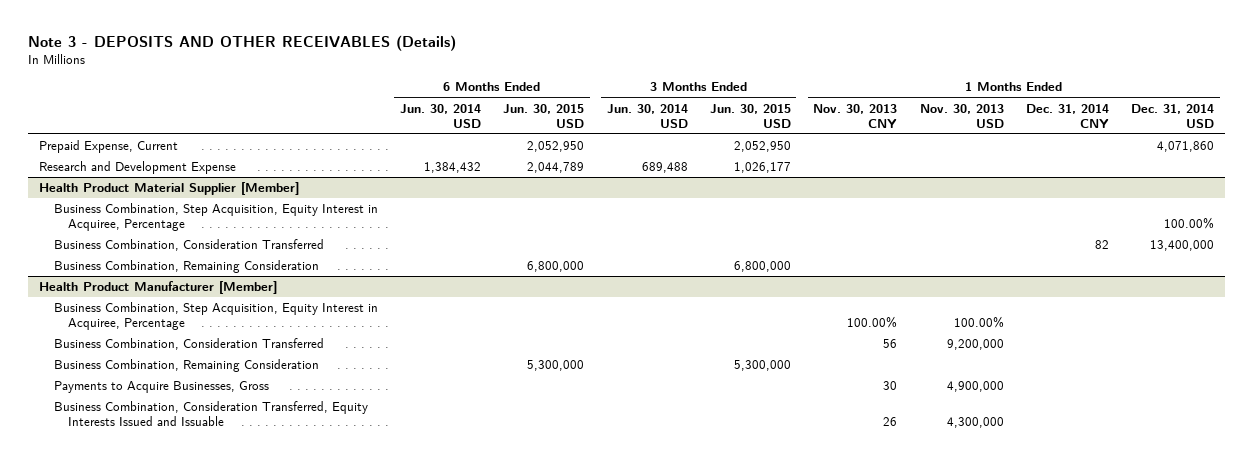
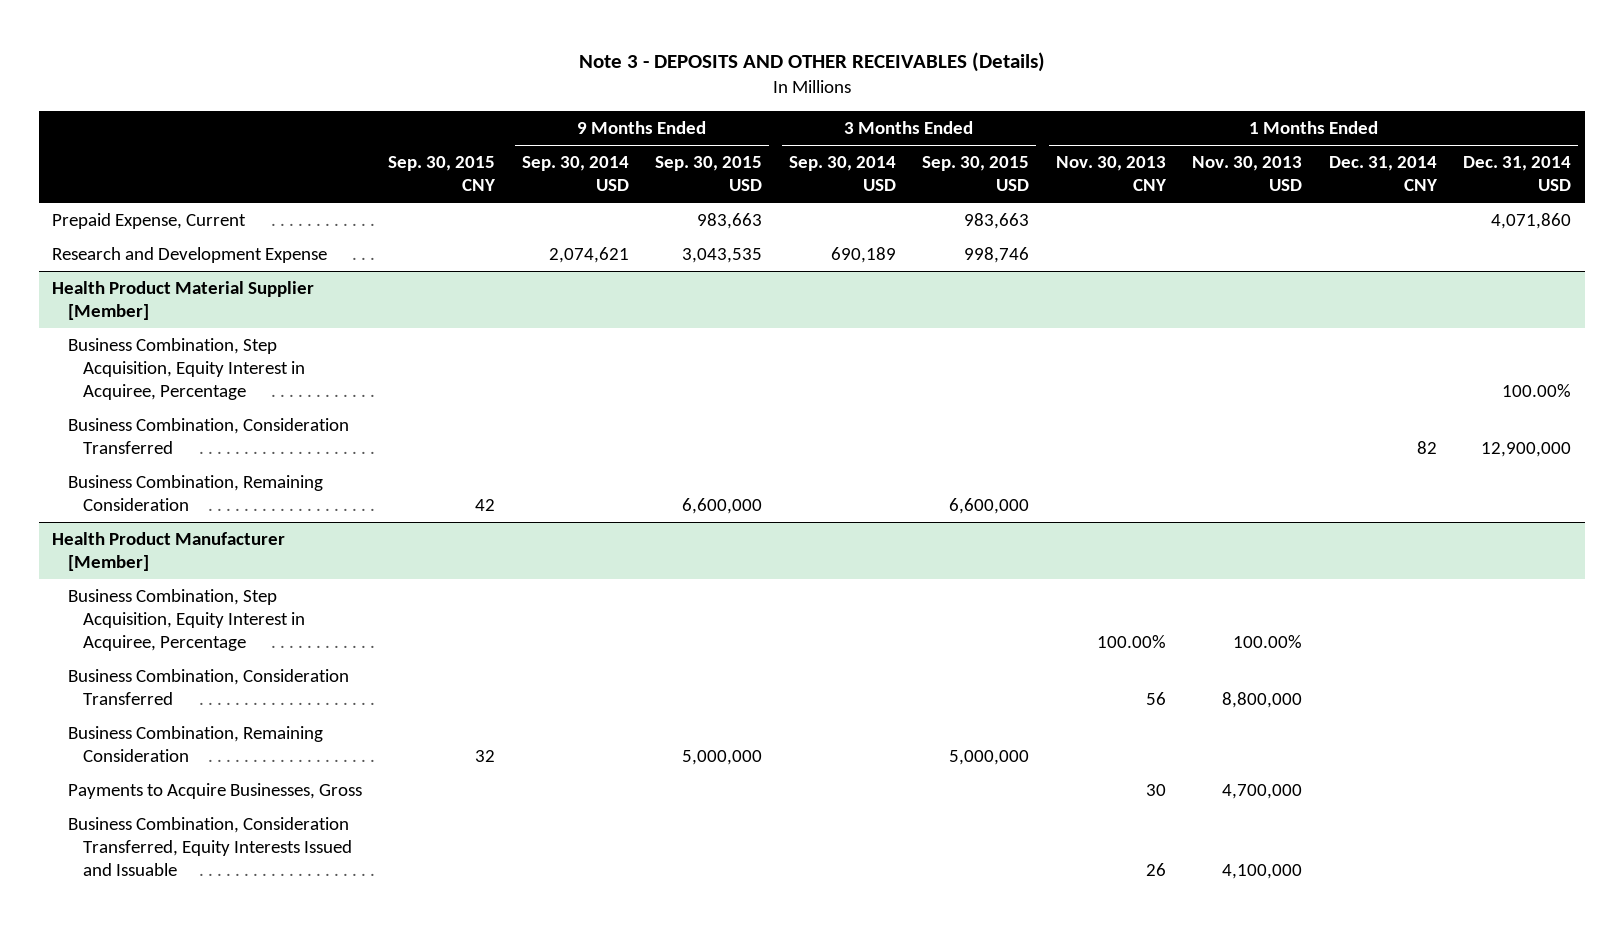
- | 6 Months Ended Jun. 30, 2014 USD | 6 Months Ended Jun. 30, 2015 USD | 3 Months Ended Jun. 30, 2014 USD | 3 Months Ended Jun. 30, 2015 USD | 1 Months Ended Nov. 30, 2013 CNY | 1 Months Ended Nov. 30, 2013 USD | 1 Months Ended Dec. 31, 2014 CNY | 1 Months Ended Dec. 31, 2014 USD
+ | Sep. 30, 2015 CNY | 9 Months Ended Sep. 30, 2014 USD | 9 Months Ended Sep. 30, 2015 USD | 3 Months Ended Sep. 30, 2014 USD | 3 Months Ended Sep. 30, 2015 USD | 1 Months Ended Nov. 30, 2013 CNY | 1 Months Ended Nov. 30, 2013 USD | 1 Months Ended Dec. 31, 2014 CNY | 1 Months Ended Dec. 31, 2014 USD
@ Health Product Material Supplier [Member]
- Business Combination, Consideration Transferred | | | | | | | 82 | 13,400,000
+ Business Combination, Consideration Transferred | | | | | | | | 82 | 12,900,000
@ Health Product Manufacturer [Member]
- Business Combination, Consideration Transferred | | | | | 56 | 9,200,000 | |
+ Business Combination, Consideration Transferred | | | | | | 56 | 8,800,000 | |
- Payments to Acquire Businesses, Gross | | | | | 30 | 4,900,000 | |
- Business Combination, Consideration Transferred, Equity Interests Issued and Issuable | | | | | 26 | 4,300,000 | |
+ Payments to Acquire Businesses, Gross | | | | | | 30 | 4,700,000 | |
+ Business Combination, Consideration Transferred, Equity Interests Issued and Issuable | | | | | | 26 | 4,100,000 | |

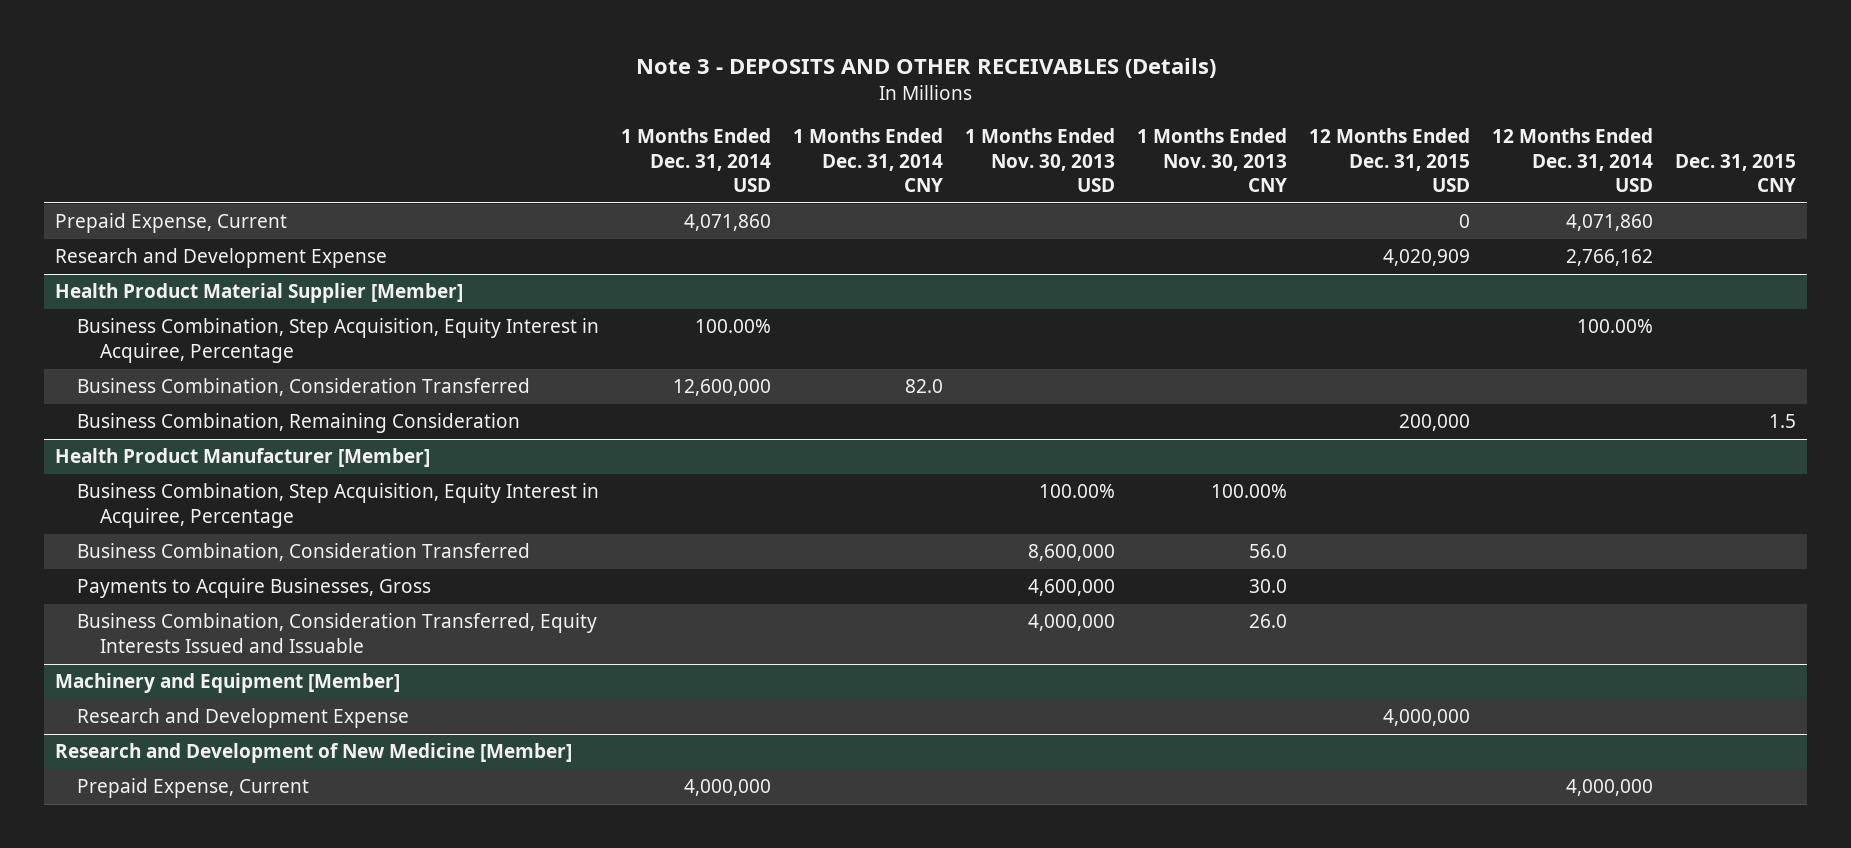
- | Sep. 30, 2015 CNY | 9 Months Ended Sep. 30, 2014 USD | 9 Months Ended Sep. 30, 2015 USD | 3 Months Ended Sep. 30, 2014 USD | 3 Months Ended Sep. 30, 2015 USD | 1 Months Ended Nov. 30, 2013 CNY | 1 Months Ended Nov. 30, 2013 USD | 1 Months Ended Dec. 31, 2014 CNY | 1 Months Ended Dec. 31, 2014 USD
+ | 1 Months Ended Dec. 31, 2014 USD | 1 Months Ended Dec. 31, 2014 CNY | 1 Months Ended Nov. 30, 2013 USD | 1 Months Ended Nov. 30, 2013 CNY | 12 Months Ended Dec. 31, 2015 USD | 12 Months Ended Dec. 31, 2014 USD | Dec. 31, 2015 CNY
@ Health Product Material Supplier [Member]
- Business Combination, Consideration Transferred | | | | | | | | 82 | 12,900,000
+ Business Combination, Consideration Transferred | 12,600,000 | 82.0 | | | | |
@ Health Product Manufacturer [Member]
- Business Combination, Consideration Transferred | | | | | | 56 | 8,800,000 | |
- Business Combination, Remaining Consideration | 32 | | 5,000,000 | | 5,000,000 | | | |
- Payments to Acquire Businesses, Gross | | | | | | 30 | 4,700,000 | |
- Business Combination, Consideration Transferred, Equity Interests Issued and Issuable | | | | | | 26 | 4,100,000 | |
+ Business Combination, Consideration Transferred | | | 8,600,000 | 56.0 | | |
+ Payments to Acquire Businesses, Gross | | | 4,600,000 | 30.0 | | |
+ Business Combination, Consideration Transferred, Equity Interests Issued and Issuable | | | 4,000,000 | 26.0 | | |
+ Machinery and Equipment [Member]
+ Research and Development Expense | | | | | 4,000,000 | |
+ Research and Development of New Medicine [Member]
+ Prepaid Expense, Current | 4,000,000 | | | | | 4,000,000 |

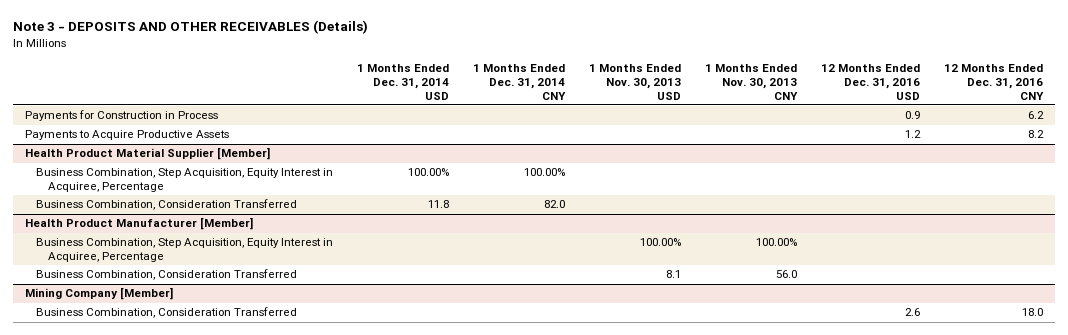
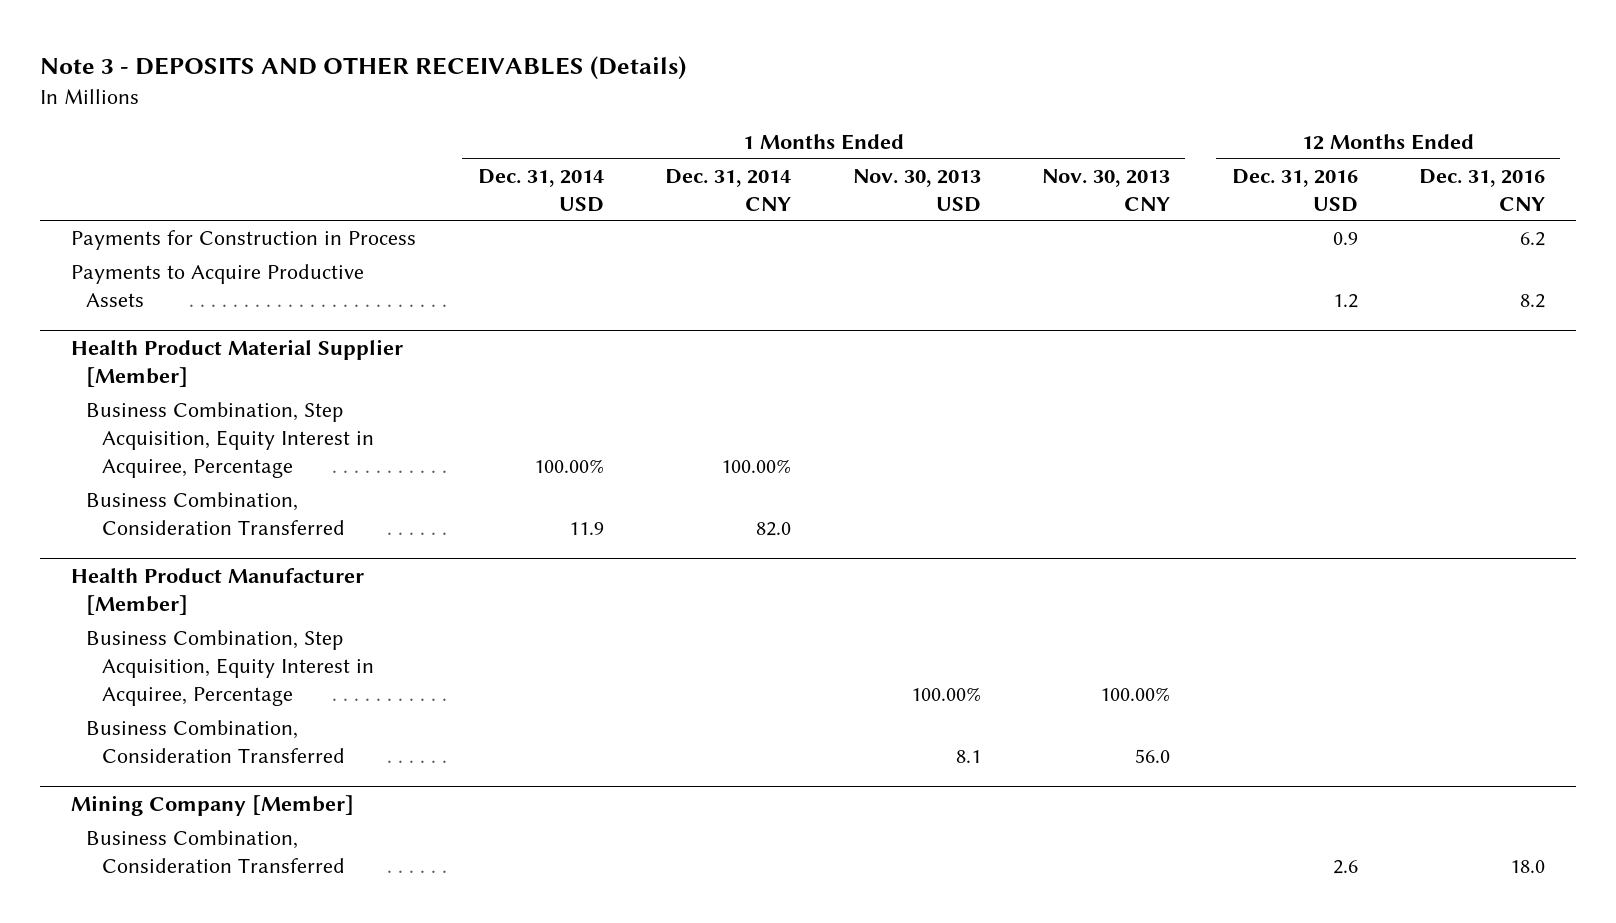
@ Health Product Material Supplier [Member]
- Business Combination, Consideration Transferred | 11.8 | 82.0 | | | |
+ Business Combination, Consideration Transferred | 11.9 | 82.0 | | | |

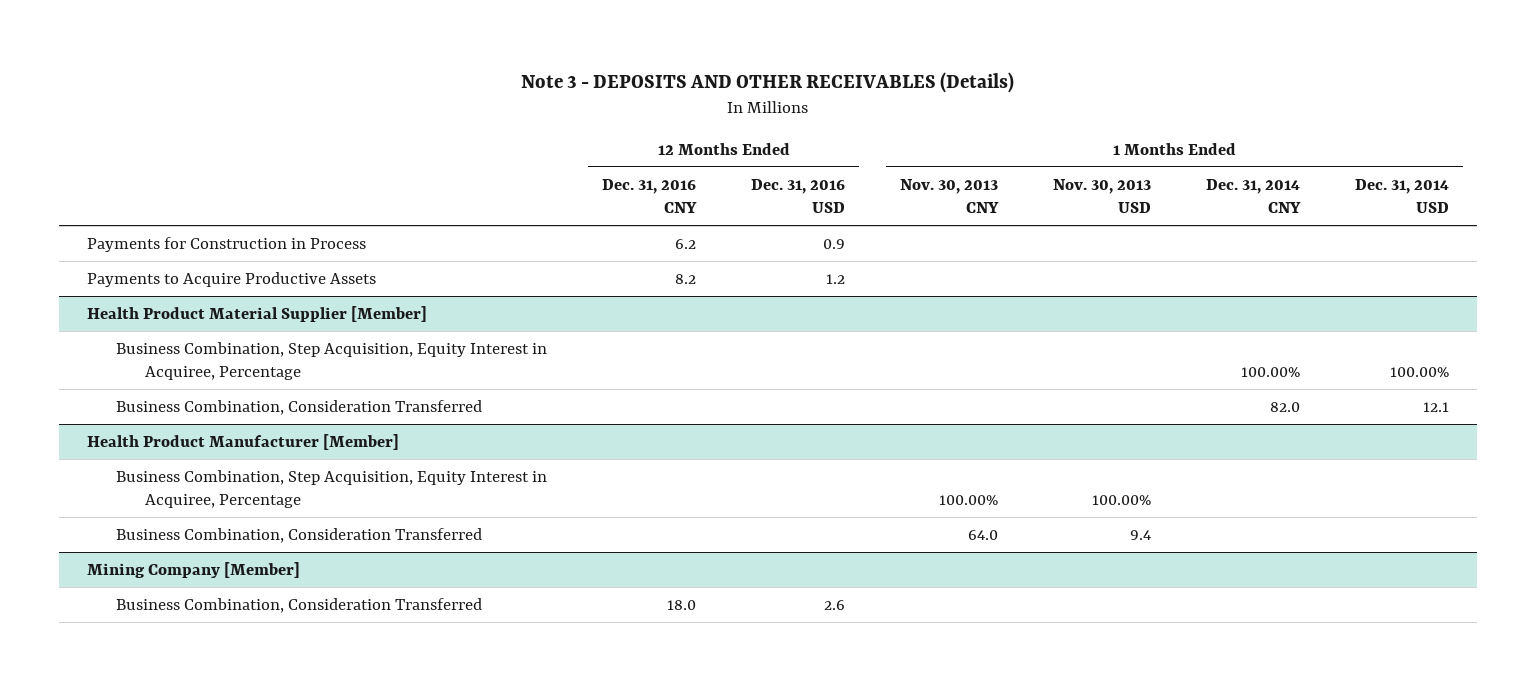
- | 1 Months Ended Dec. 31, 2014 USD | 1 Months Ended Dec. 31, 2014 CNY | 1 Months Ended Nov. 30, 2013 USD | 1 Months Ended Nov. 30, 2013 CNY | 12 Months Ended Dec. 31, 2016 USD | 12 Months Ended Dec. 31, 2016 CNY
+ | 12 Months Ended Dec. 31, 2016 CNY | 12 Months Ended Dec. 31, 2016 USD | 1 Months Ended Nov. 30, 2013 CNY | 1 Months Ended Nov. 30, 2013 USD | 1 Months Ended Dec. 31, 2014 CNY | 1 Months Ended Dec. 31, 2014 USD
@ Health Product Material Supplier [Member]
- Business Combination, Consideration Transferred | 11.9 | 82.0 | | | |
+ Business Combination, Consideration Transferred | | | | | 82.0 | 12.1
@ Health Product Manufacturer [Member]
- Business Combination, Consideration Transferred | | | 8.1 | 56.0 | |
+ Business Combination, Consideration Transferred | | | 64.0 | 9.4 | |

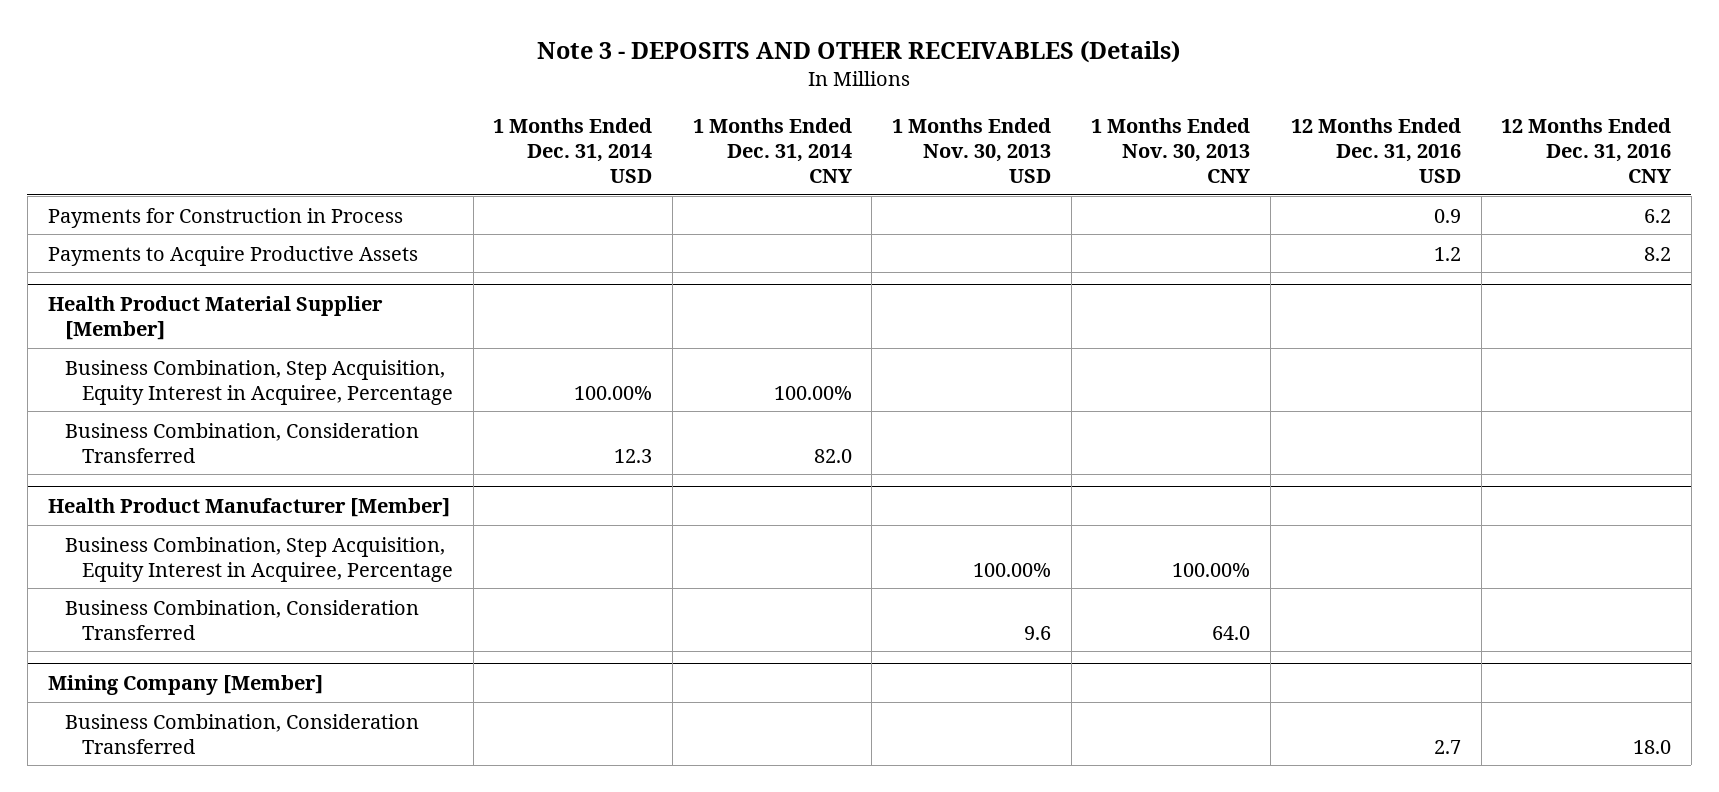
- | 12 Months Ended Dec. 31, 2016 CNY | 12 Months Ended Dec. 31, 2016 USD | 1 Months Ended Nov. 30, 2013 CNY | 1 Months Ended Nov. 30, 2013 USD | 1 Months Ended Dec. 31, 2014 CNY | 1 Months Ended Dec. 31, 2014 USD
+ | 1 Months Ended Dec. 31, 2014 USD | 1 Months Ended Dec. 31, 2014 CNY | 1 Months Ended Nov. 30, 2013 USD | 1 Months Ended Nov. 30, 2013 CNY | 12 Months Ended Dec. 31, 2016 USD | 12 Months Ended Dec. 31, 2016 CNY
@ Health Product Material Supplier [Member]
- Business Combination, Consideration Transferred | | | | | 82.0 | 12.1
+ Business Combination, Consideration Transferred | 12.3 | 82.0 | | | |
@ Health Product Manufacturer [Member]
- Business Combination, Consideration Transferred | | | 64.0 | 9.4 | |
+ Business Combination, Consideration Transferred | | | 9.6 | 64.0 | |
@ Mining Company [Member]
- Business Combination, Consideration Transferred | 18.0 | 2.6 | | | |
+ Business Combination, Consideration Transferred | | | | | 2.7 | 18.0

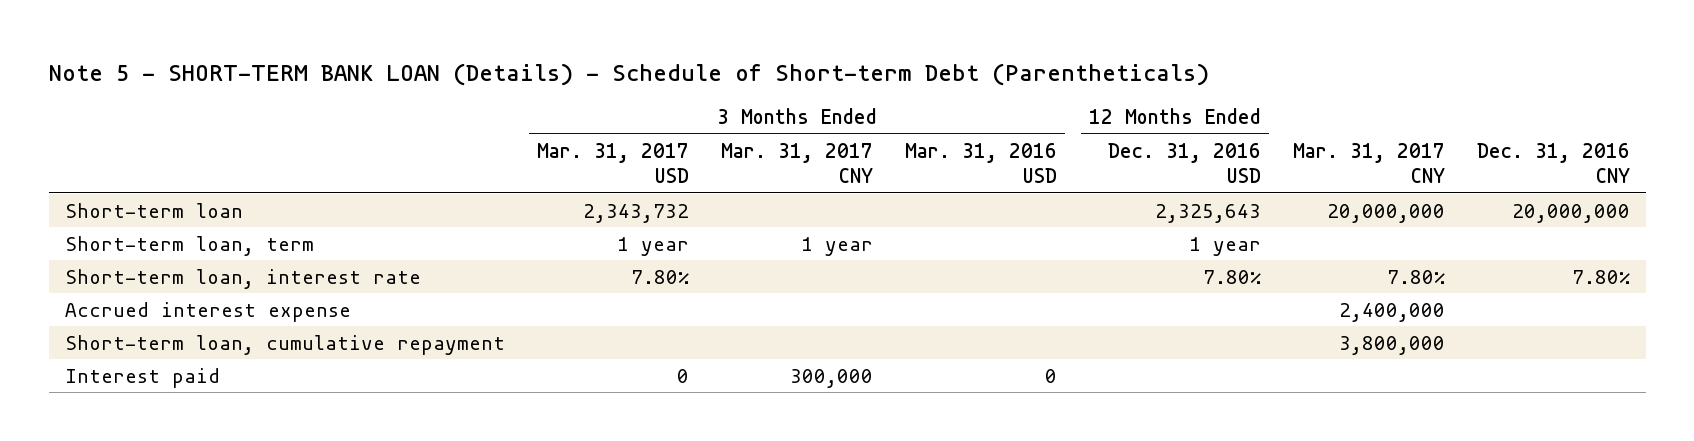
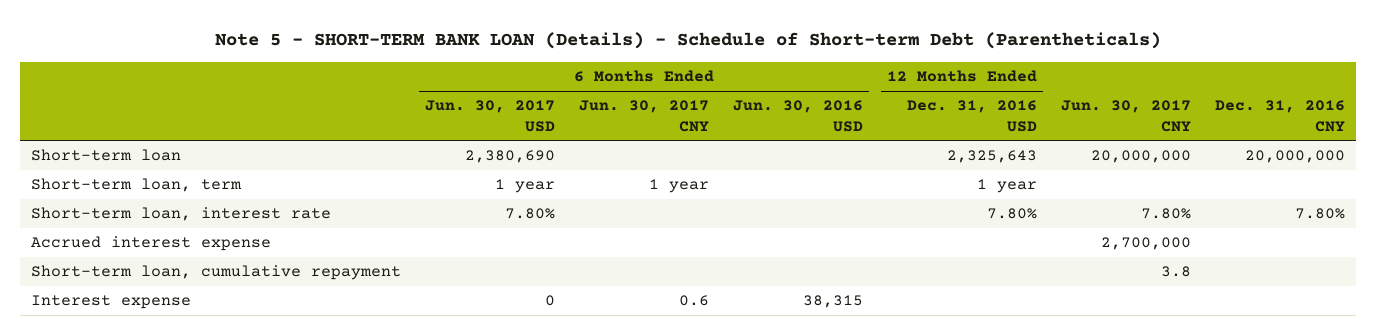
- | 3 Months Ended Mar. 31, 2017 USD | 3 Months Ended Mar. 31, 2017 CNY | 3 Months Ended Mar. 31, 2016 USD | 12 Months Ended Dec. 31, 2016 USD | Mar. 31, 2017 CNY | Dec. 31, 2016 CNY
+ | 6 Months Ended Jun. 30, 2017 USD | 6 Months Ended Jun. 30, 2017 CNY | 6 Months Ended Jun. 30, 2016 USD | 12 Months Ended Dec. 31, 2016 USD | Jun. 30, 2017 CNY | Dec. 31, 2016 CNY
- Interest paid | 0 | 300,000 | 0 | | |
+ Interest expense | 0 | 0.6 | 38,315 | | |

